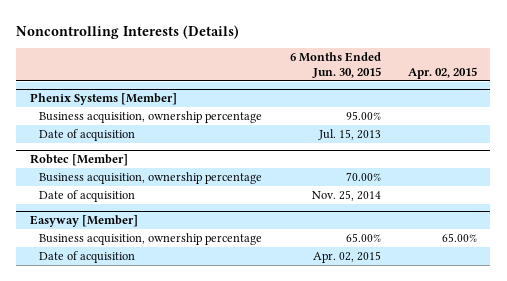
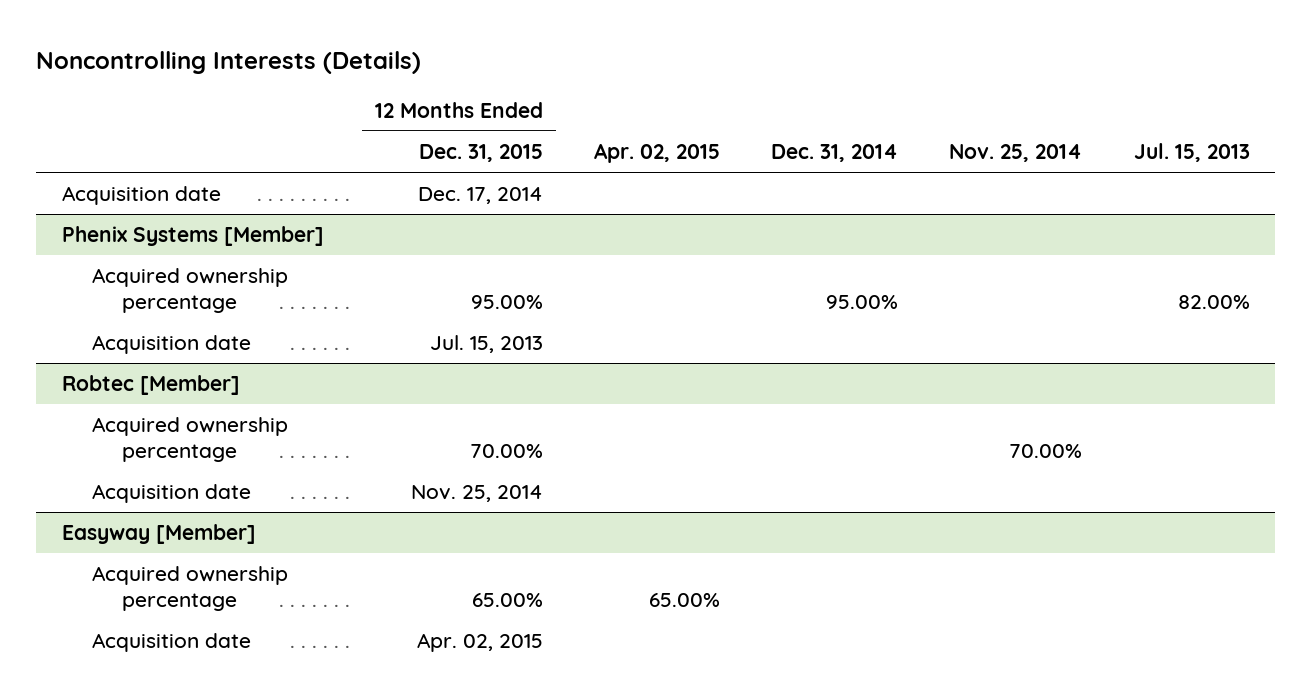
- | 6 Months Ended Jun. 30, 2015 | Apr. 02, 2015
+ | 12 Months Ended Dec. 31, 2015 | Apr. 02, 2015 | Dec. 31, 2014 | Nov. 25, 2014 | Jul. 15, 2013
+ Acquisition date | Dec. 17, 2014 | | | |
@ Phenix Systems [Member]
- Business acquisition, ownership percentage | 95.00% |
- Date of acquisition | Jul. 15, 2013 |
+ Acquired ownership percentage | 95.00% | | 95.00% | | 82.00%
+ Acquisition date | Jul. 15, 2013 | | | |
@ Robtec [Member]
- Business acquisition, ownership percentage | 70.00% |
- Date of acquisition | Nov. 25, 2014 |
+ Acquired ownership percentage | 70.00% | | | 70.00% |
+ Acquisition date | Nov. 25, 2014 | | | |
@ Easyway [Member]
- Business acquisition, ownership percentage | 65.00% | 65.00%
- Date of acquisition | Apr. 02, 2015 |
+ Acquired ownership percentage | 65.00% | 65.00% | | |
+ Acquisition date | Apr. 02, 2015 | | | |

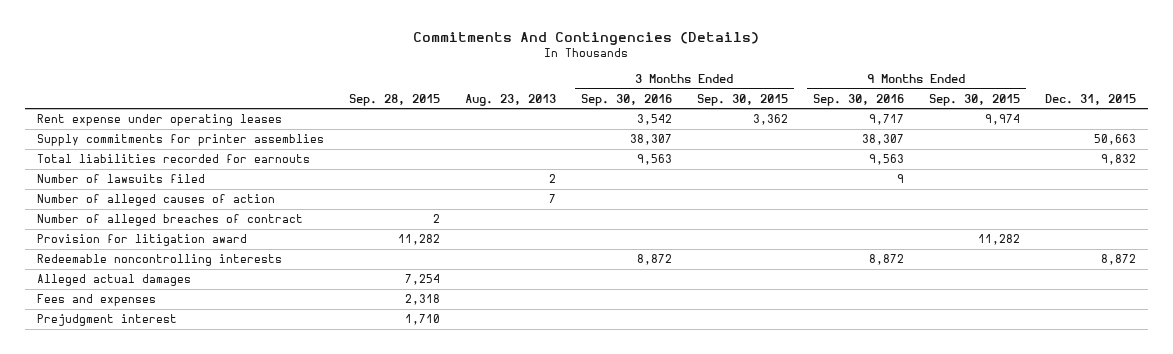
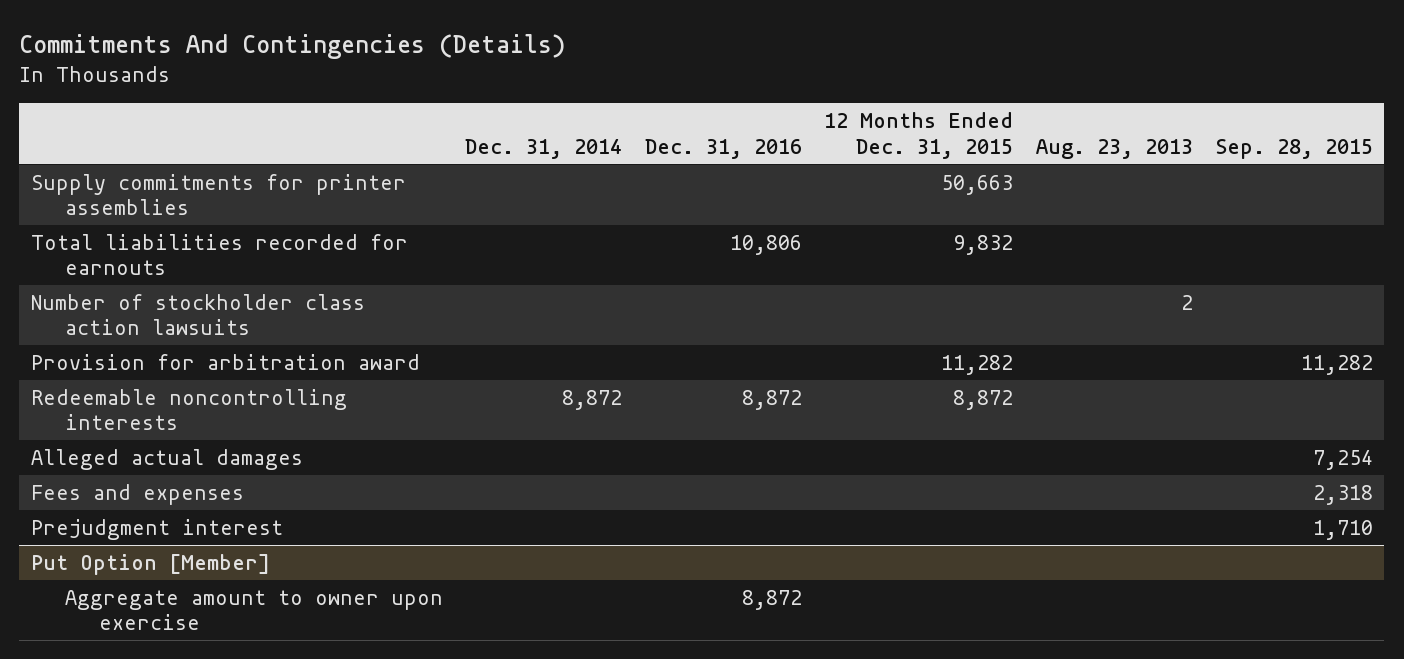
- | Sep. 28, 2015 | Aug. 23, 2013 | 3 Months Ended Sep. 30, 2016 | 3 Months Ended Sep. 30, 2015 | 9 Months Ended Sep. 30, 2016 | 9 Months Ended Sep. 30, 2015 | Dec. 31, 2015
+ | Dec. 31, 2014 | Dec. 31, 2016 | 12 Months Ended Dec. 31, 2015 | Aug. 23, 2013 | Sep. 28, 2015
- Rent expense under operating leases | | | 3,542 | 3,362 | 9,717 | 9,974 |
- Number of lawsuits filed | | 2 | | | 9 | |
- Number of alleged causes of action | | 7 | | | | |
- Number of alleged breaches of contract | 2 | | | | | |
- Provision for litigation award | 11,282 | | | | | 11,282 |
+ Number of stockholder class action lawsuits | | | | 2 |
+ Provision for arbitration award | | | 11,282 | | 11,282
+ Put Option [Member]
+ Aggregate amount to owner upon exercise | | 8,872 | | |

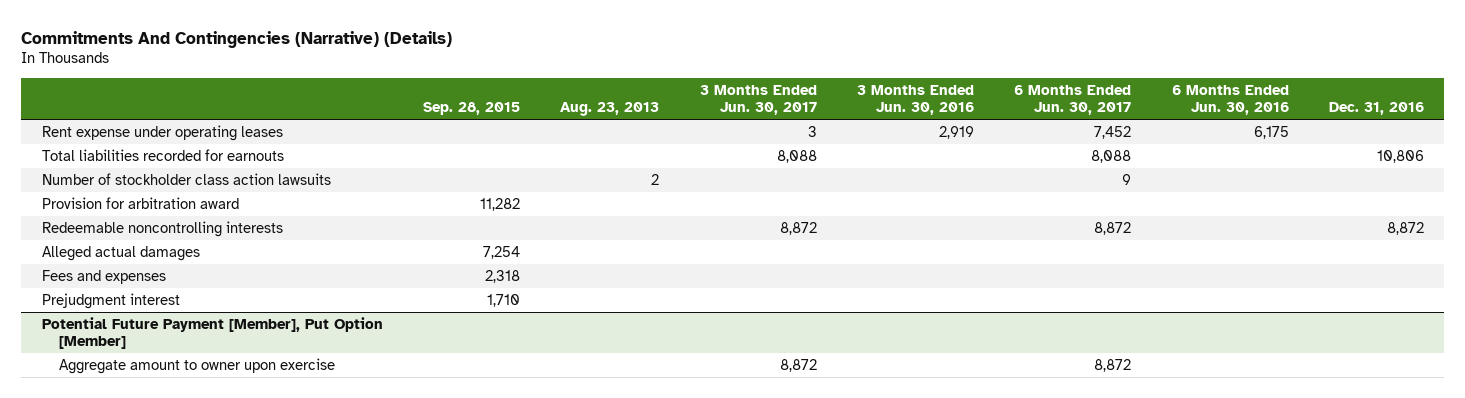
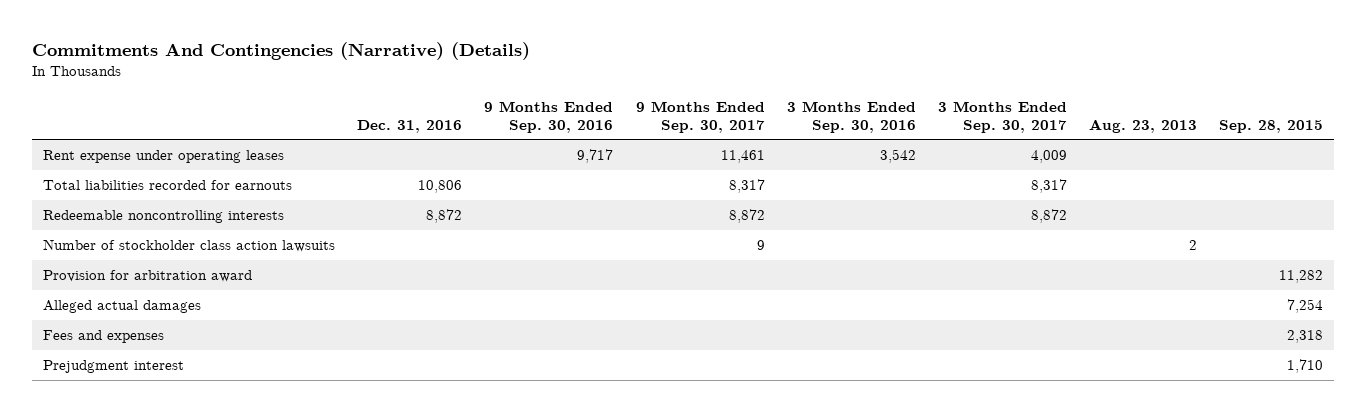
- | Sep. 28, 2015 | Aug. 23, 2013 | 3 Months Ended Jun. 30, 2017 | 3 Months Ended Jun. 30, 2016 | 6 Months Ended Jun. 30, 2017 | 6 Months Ended Jun. 30, 2016 | Dec. 31, 2016
+ | Dec. 31, 2016 | 9 Months Ended Sep. 30, 2016 | 9 Months Ended Sep. 30, 2017 | 3 Months Ended Sep. 30, 2016 | 3 Months Ended Sep. 30, 2017 | Aug. 23, 2013 | Sep. 28, 2015
moved up: Redeemable noncontrolling interests | 8,872 | | 8,872 | | 8,872 | |
- Potential Future Payment [Member], Put Option [Member]
- Aggregate amount to owner upon exercise | | | 8,872 | | 8,872 | |

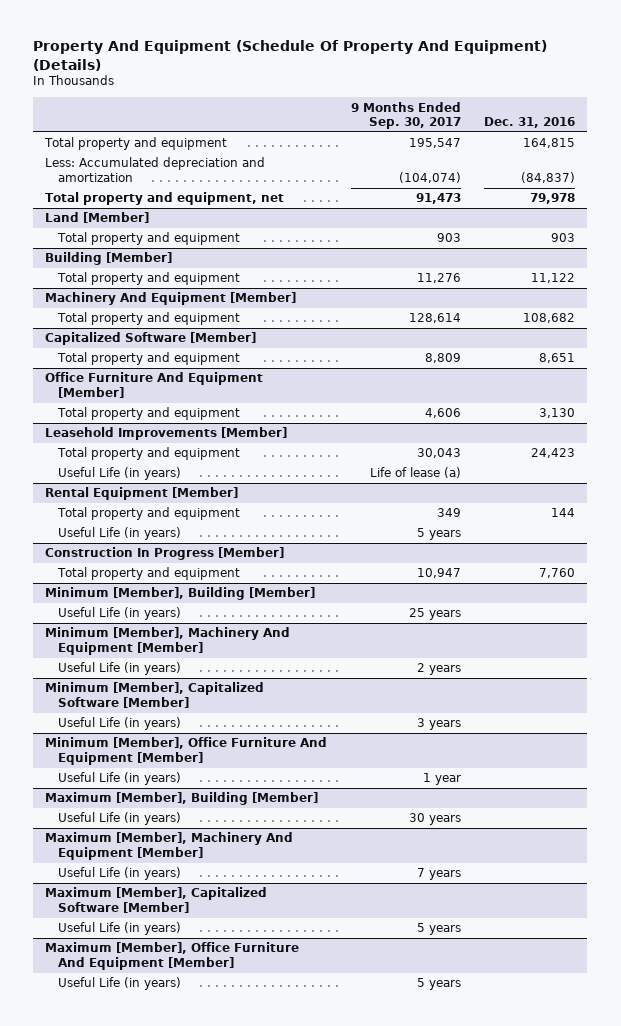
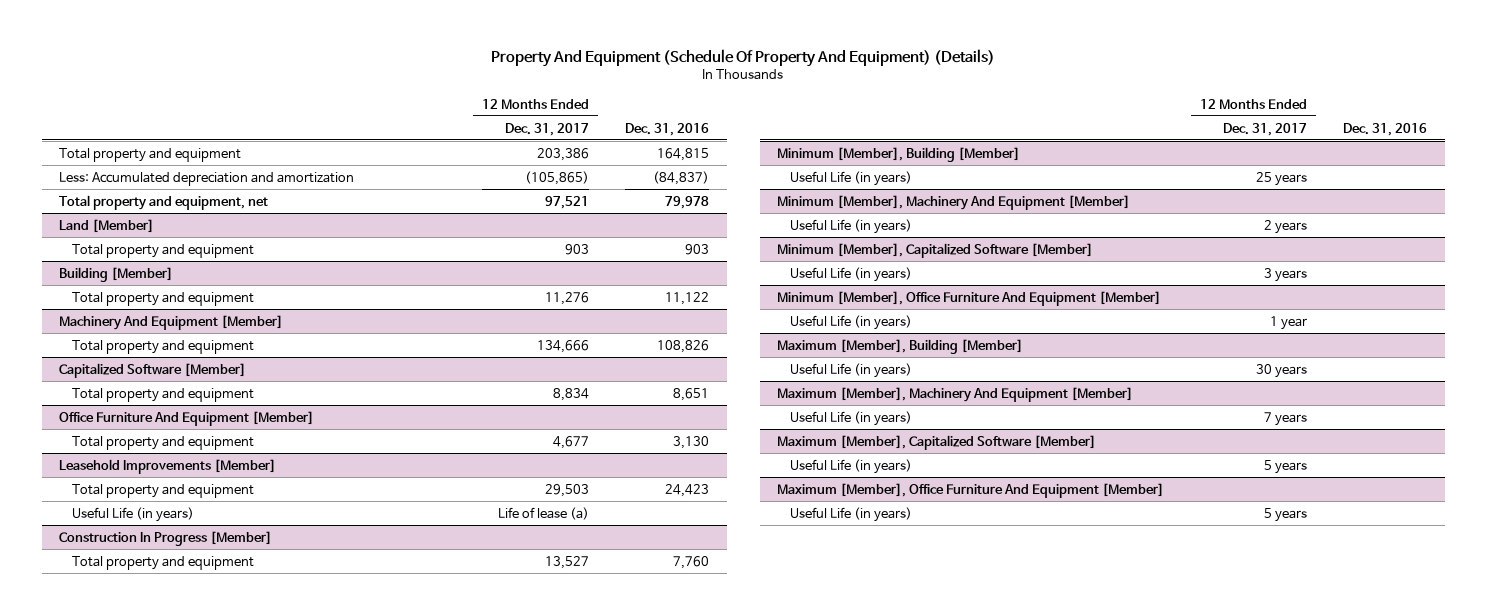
- | 9 Months Ended Sep. 30, 2017 | Dec. 31, 2016
+ | 12 Months Ended Dec. 31, 2017 | Dec. 31, 2016
@ Machinery And Equipment [Member]
- Total property and equipment | 128,614 | 108,682
+ Total property and equipment | 134,666 | 108,826
- Rental Equipment [Member]
- Total property and equipment | 349 | 144
- Useful Life (in years) | 5 years |

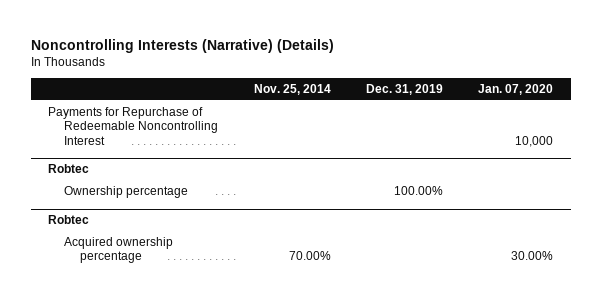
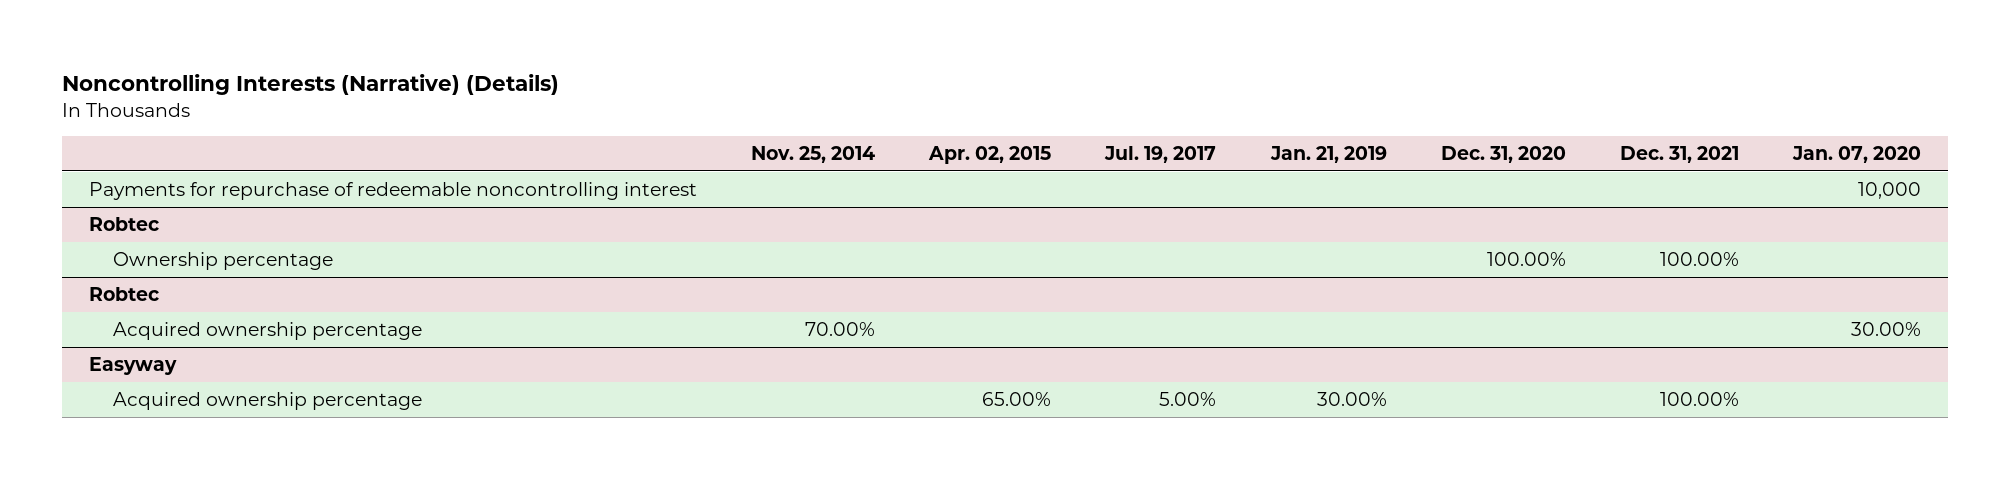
- | Nov. 25, 2014 | Dec. 31, 2019 | Jan. 07, 2020
+ | Nov. 25, 2014 | Apr. 02, 2015 | Jul. 19, 2017 | Jan. 21, 2019 | Dec. 31, 2020 | Dec. 31, 2021 | Jan. 07, 2020
- Payments for Repurchase of Redeemable Noncontrolling Interest | | | 10,000
+ Payments for repurchase of redeemable noncontrolling interest | | | | | | | 10,000
+ Easyway
+ Acquired ownership percentage | | 65.00% | 5.00% | 30.00% | | 100.00% |

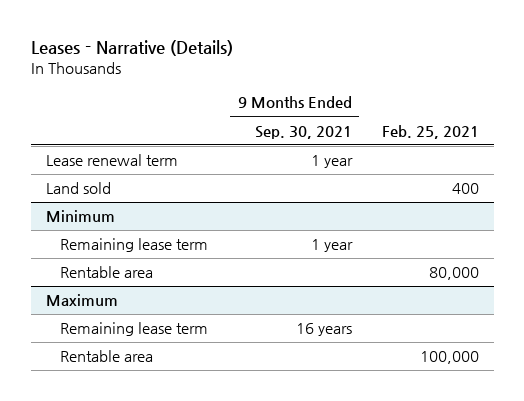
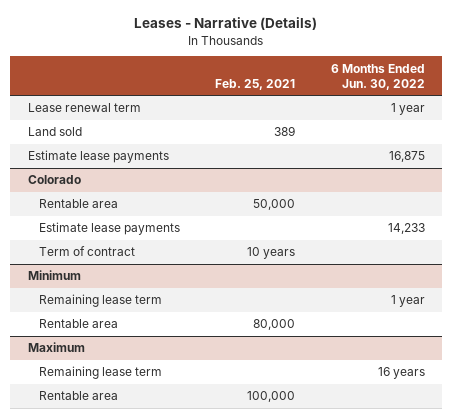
- | 9 Months Ended Sep. 30, 2021 | Feb. 25, 2021
+ | Feb. 25, 2021 | 6 Months Ended Jun. 30, 2022
- Land sold | | 400
+ Land sold | 389 |
+ Estimate lease payments | | 16,875
+ Colorado
+ Rentable area | 50,000 |
+ Estimate lease payments | | 14,233
+ Term of contract | 10 years |

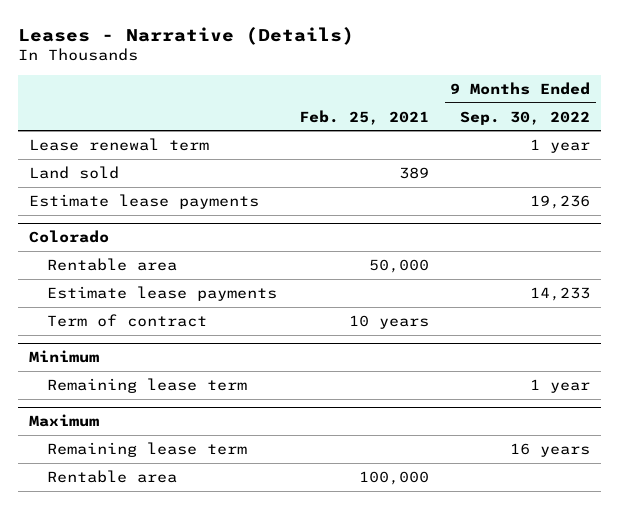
- | Feb. 25, 2021 | 6 Months Ended Jun. 30, 2022
+ | Feb. 25, 2021 | 9 Months Ended Sep. 30, 2022
@ Minimum
- Rentable area | 80,000 |

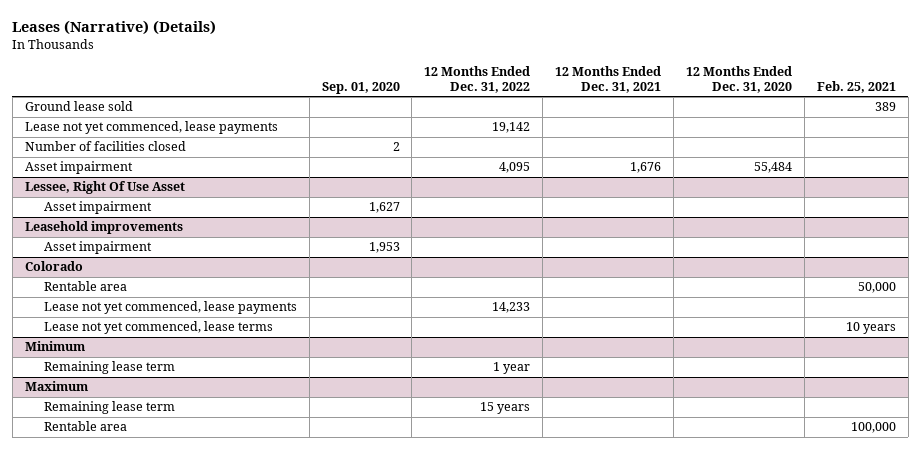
- Leases - Narrative (Details)
+ Leases (Narrative) (Details)
- | Feb. 25, 2021 | 9 Months Ended Sep. 30, 2022
+ | Sep. 01, 2020 | 12 Months Ended Dec. 31, 2022 | 12 Months Ended Dec. 31, 2021 | 12 Months Ended Dec. 31, 2020 | Feb. 25, 2021
- Lease renewal term | | 1 year
- Land sold | 389 |
- Estimate lease payments | | 19,236
+ Ground lease sold | | | | | 389
+ Lease not yet commenced, lease payments | | 19,142 | | |
+ Number of facilities closed | 2 | | | |
+ Asset impairment | | 4,095 | 1,676 | 55,484 |
+ Lessee, Right Of Use Asset
+ Asset impairment | 1,627 | | | |
+ Leasehold improvements
+ Asset impairment | 1,953 | | | |
@ Colorado
- Estimate lease payments | | 14,233
- Term of contract | 10 years |
+ Lease not yet commenced, lease payments | | 14,233 | | |
+ Lease not yet commenced, lease terms | | | | | 10 years

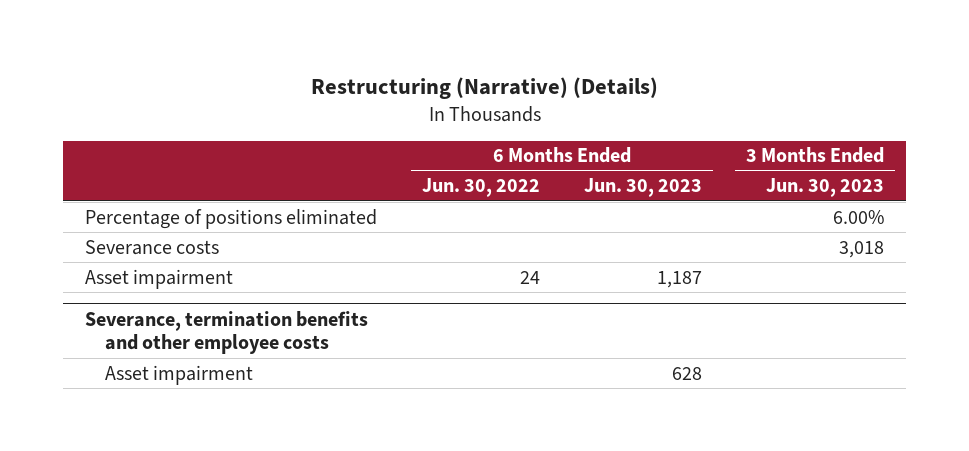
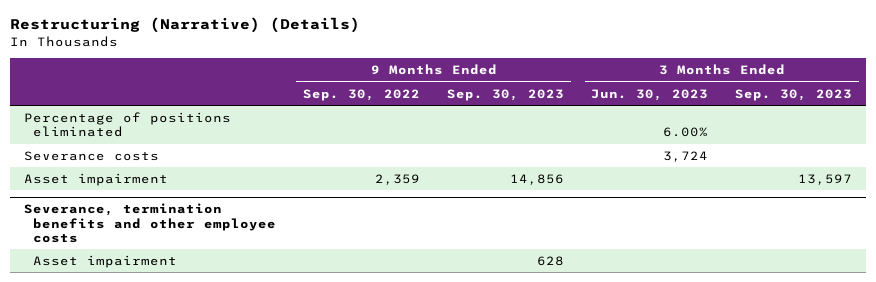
- | 6 Months Ended Jun. 30, 2022 | 6 Months Ended Jun. 30, 2023 | 3 Months Ended Jun. 30, 2023
+ | 9 Months Ended Sep. 30, 2022 | 9 Months Ended Sep. 30, 2023 | 3 Months Ended Jun. 30, 2023 | 3 Months Ended Sep. 30, 2023
- Severance costs | | | 3,018
+ Severance costs | | | 3,724 |

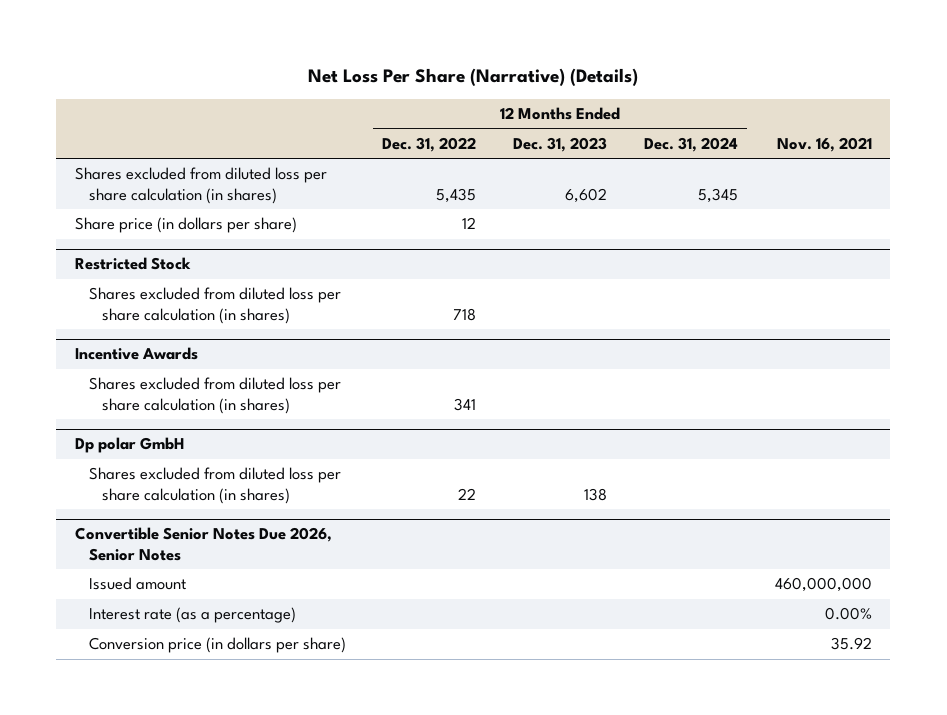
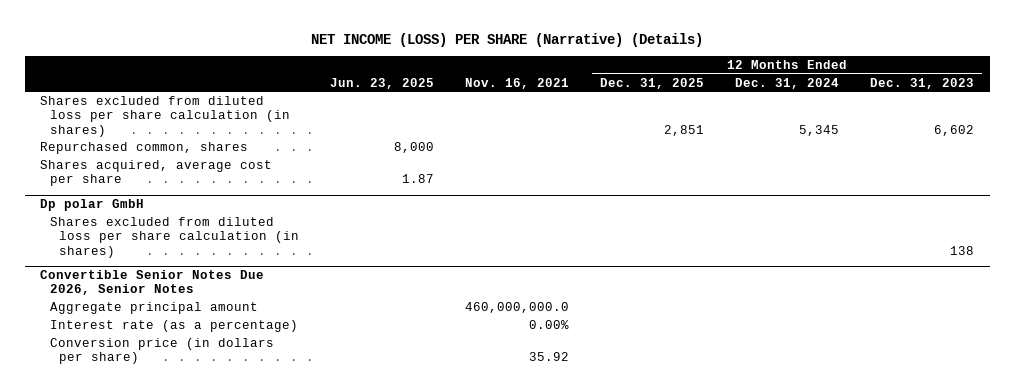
- Net Loss Per Share (Narrative) (Details)
+ NET INCOME (LOSS) PER SHARE (Narrative) (Details)
- | 12 Months Ended Dec. 31, 2022 | 12 Months Ended Dec. 31, 2023 | 12 Months Ended Dec. 31, 2024 | Nov. 16, 2021
+ | Jun. 23, 2025 | Nov. 16, 2021 | 12 Months Ended Dec. 31, 2025 | 12 Months Ended Dec. 31, 2024 | 12 Months Ended Dec. 31, 2023
- Share price (in dollars per share) | 12 | | |
- Restricted Stock
- Shares excluded from diluted loss per share calculation (in shares) | 718 | | |
- Incentive Awards
- Shares excluded from diluted loss per share calculation (in shares) | 341 | | |
+ Repurchased common, shares | 8,000 | | | |
+ Shares acquired, average cost per share | 1.87 | | | |
@ Convertible Senior Notes Due 2026, Senior Notes
- Issued amount | | | | 460,000,000
+ Aggregate principal amount | | 460,000,000.0 | | |

